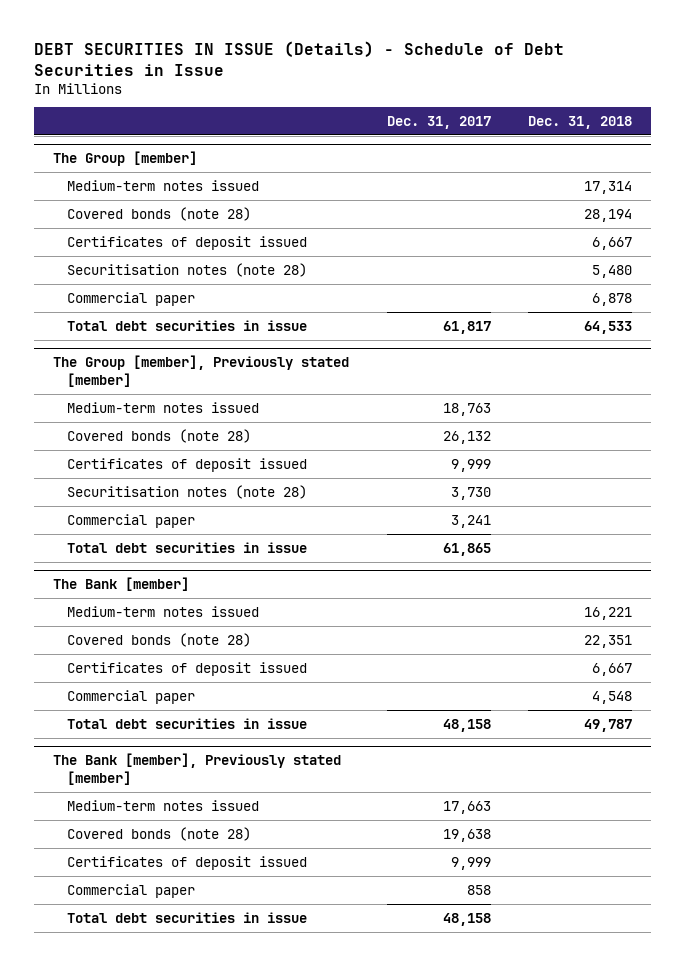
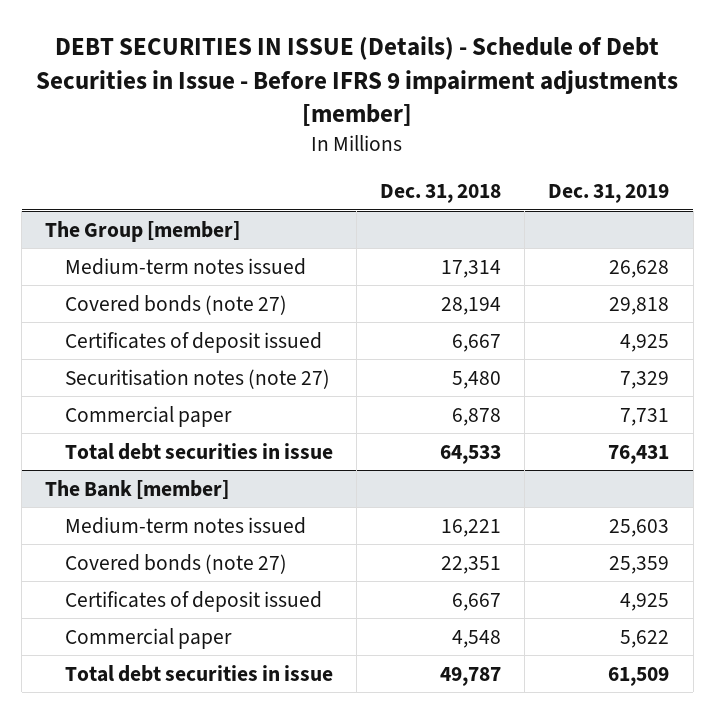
- DEBT SECURITIES IN ISSUE (Details) - Schedule of Debt Securities in Issue
+ DEBT SECURITIES IN ISSUE (Details) - Schedule of Debt Securities in Issue - Before IFRS 9 impairment adjustments [member]
- | Dec. 31, 2017 | Dec. 31, 2018
+ | Dec. 31, 2018 | Dec. 31, 2019
@ The Group [member]
- Covered bonds (note 28) | | 28,194
+ Covered bonds (note 27) | 28,194 | 29,818
- Securitisation notes (note 28) | | 5,480
+ Securitisation notes (note 27) | 5,480 | 7,329
- The Group [member], Previously stated [member]
- Medium-term notes issued | 18,763 |
- Covered bonds (note 28) | 26,132 |
- Certificates of deposit issued | 9,999 |
- Securitisation notes (note 28) | 3,730 |
- Commercial paper | 3,241 |
- Total debt securities in issue | 61,865 |
@ The Bank [member]
- Covered bonds (note 28) | | 22,351
+ Covered bonds (note 27) | 22,351 | 25,359
- The Bank [member], Previously stated [member]
- Medium-term notes issued | 17,663 |
- Covered bonds (note 28) | 19,638 |
- Certificates of deposit issued | 9,999 |
- Commercial paper | 858 |
- Total debt securities in issue | 48,158 |

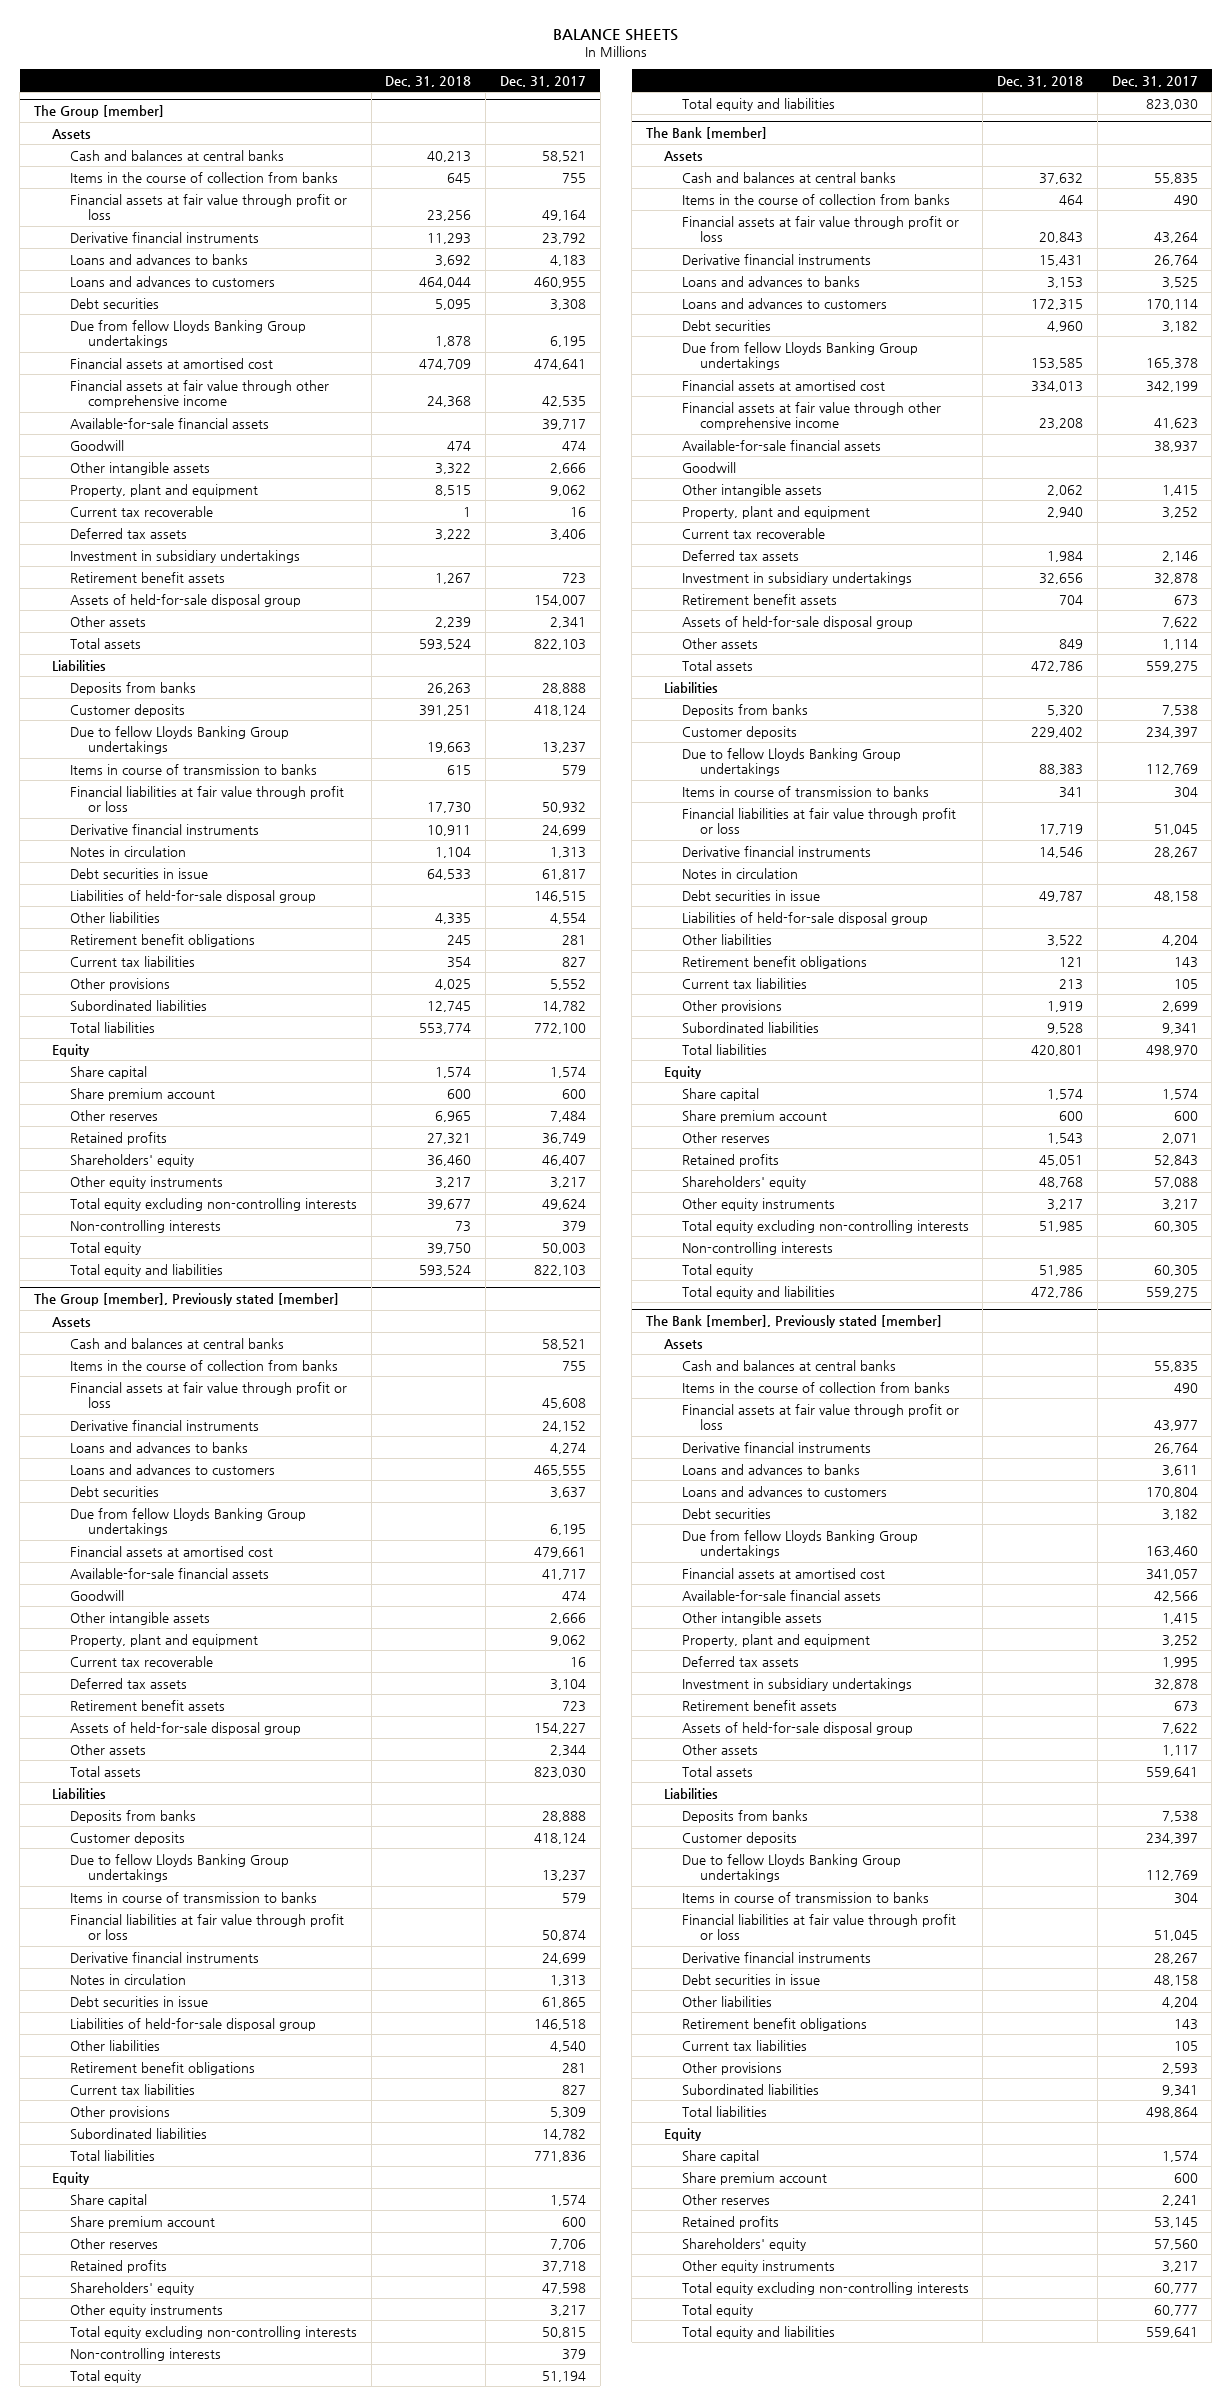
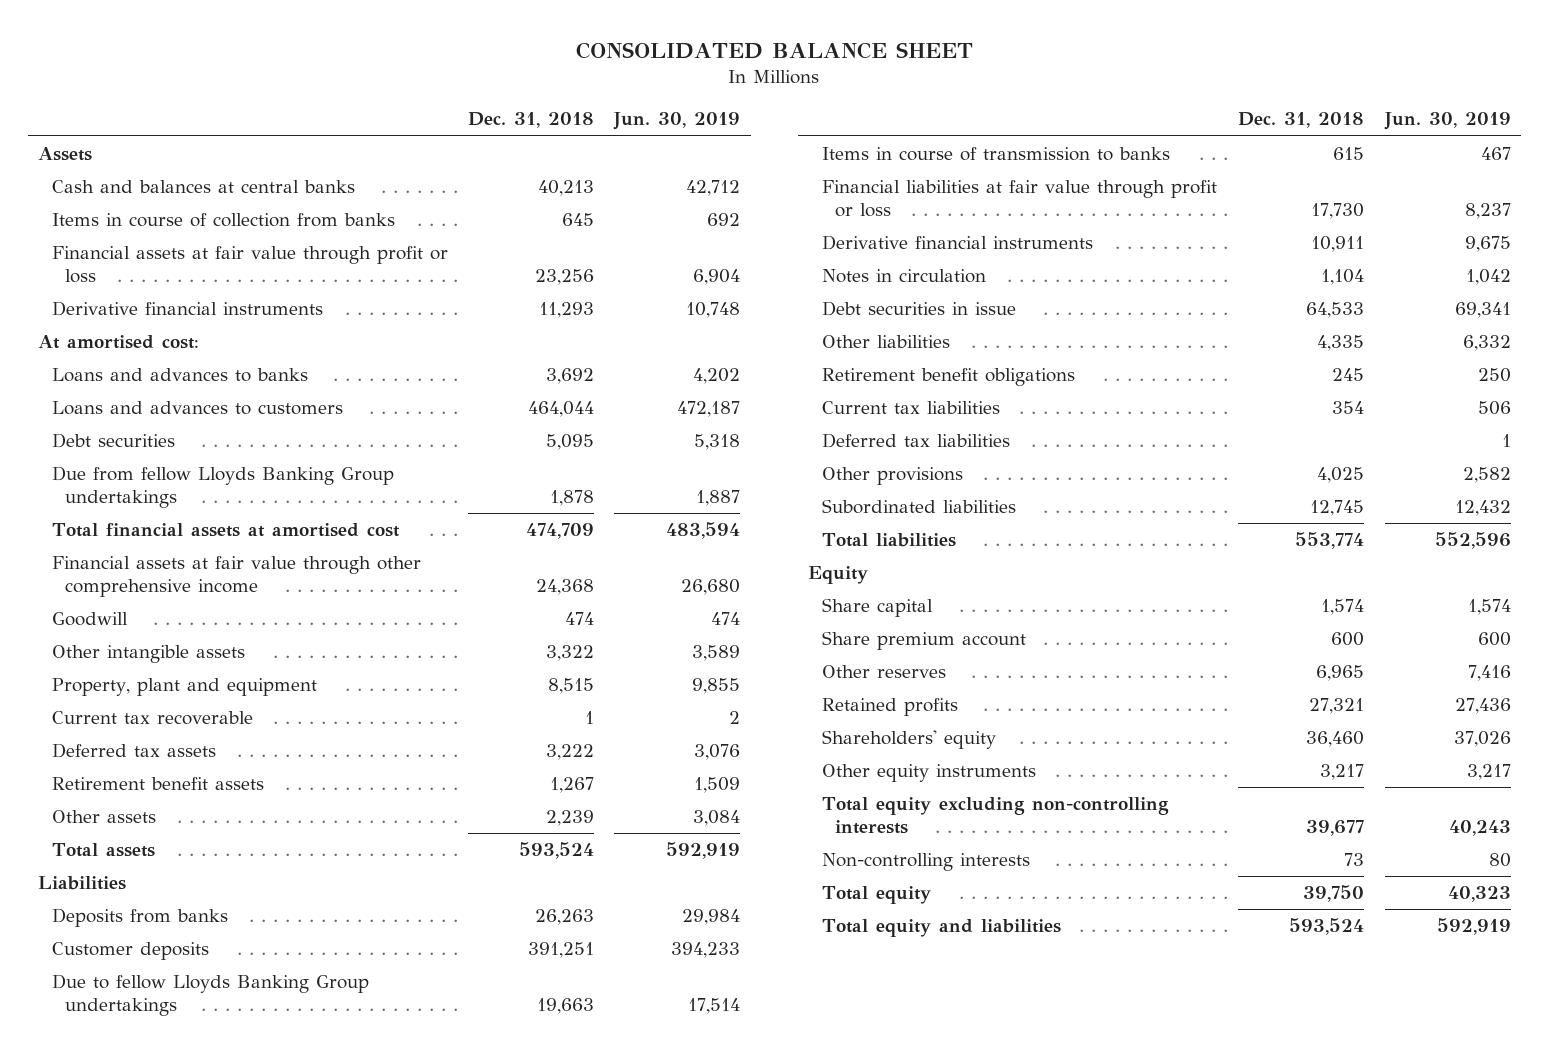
- BALANCE SHEETS
+ CONSOLIDATED BALANCE SHEET
- | Dec. 31, 2018 | Dec. 31, 2017
+ | Dec. 31, 2018 | Jun. 30, 2019
- The Group [member]
- Items in the course of collection from banks | 645 | 755
+ Items in course of collection from banks | 645 | 692
+ At amortised cost:
- Financial assets at amortised cost | 474,709 | 474,641
+ Total financial assets at amortised cost | 474,709 | 483,594
- Available-for-sale financial assets | | 39,717
- Investment in subsidiary undertakings
- Assets of held-for-sale disposal group | | 154,007
- Liabilities of held-for-sale disposal group | | 146,515
+ Deferred tax liabilities | | 1
- The Group [member], Previously stated [member]
- Assets
- Cash and balances at central banks | | 58,521
- Items in the course of collection from banks | | 755
- Financial assets at fair value through profit or loss | | 45,608
- Derivative financial instruments | | 24,152
- Loans and advances to banks | | 4,274
- Loans and advances to customers | | 465,555
- Debt securities | | 3,637
- Due from fellow Lloyds Banking Group undertakings | | 6,195
- Financial assets at amortised cost | | 479,661
- Available-for-sale financial assets | | 41,717
- Goodwill | | 474
- Other intangible assets | | 2,666
- Property, plant and equipment | | 9,062
- Current tax recoverable | | 16
- Deferred tax assets | | 3,104
- Retirement benefit assets | | 723
- Assets of held-for-sale disposal group | | 154,227
- Other assets | | 2,344
- Total assets | | 823,030
- Liabilities
- Deposits from banks | | 28,888
- Customer deposits | | 418,124
- Due to fellow Lloyds Banking Group undertakings | | 13,237
- Items in course of transmission to banks | | 579
- Financial liabilities at fair value through profit or loss | | 50,874
- Derivative financial instruments | | 24,699
- Notes in circulation | | 1,313
- Debt securities in issue | | 61,865
- Liabilities of held-for-sale disposal group | | 146,518
- Other liabilities | | 4,540
- Retirement benefit obligations | | 281
- Current tax liabilities | | 827
- Other provisions | | 5,309
- Subordinated liabilities | | 14,782
- Total liabilities | | 771,836
- Equity
- Share capital | | 1,574
- Share premium account | | 600
- Other reserves | | 7,706
- Retained profits | | 37,718
- Shareholders' equity | | 47,598
- Other equity instruments | | 3,217
- Total equity excluding non-controlling interests | | 50,815
- Non-controlling interests | | 379
- Total equity | | 51,194
- Total equity and liabilities | | 823,030
- The Bank [member]
- Assets
- Cash and balances at central banks | 37,632 | 55,835
- Items in the course of collection from banks | 464 | 490
- Financial assets at fair value through profit or loss | 20,843 | 43,264
- Derivative financial instruments | 15,431 | 26,764
- Loans and advances to banks | 3,153 | 3,525
- Loans and advances to customers | 172,315 | 170,114
- Debt securities | 4,960 | 3,182
- Due from fellow Lloyds Banking Group undertakings | 153,585 | 165,378
- Financial assets at amortised cost | 334,013 | 342,199
- Financial assets at fair value through other comprehensive income | 23,208 | 41,623
- Available-for-sale financial assets | | 38,937
- Goodwill
- Other intangible assets | 2,062 | 1,415
- Property, plant and equipment | 2,940 | 3,252
- Current tax recoverable
- Deferred tax assets | 1,984 | 2,146
- Investment in subsidiary undertakings | 32,656 | 32,878
- Retirement benefit assets | 704 | 673
- Assets of held-for-sale disposal group | | 7,622
- Other assets | 849 | 1,114
- Total assets | 472,786 | 559,275
- Liabilities
- Deposits from banks | 5,320 | 7,538
- Customer deposits | 229,402 | 234,397
- Due to fellow Lloyds Banking Group undertakings | 88,383 | 112,769
- Items in course of transmission to banks | 341 | 304
- Financial liabilities at fair value through profit or loss | 17,719 | 51,045
- Derivative financial instruments | 14,546 | 28,267
- Notes in circulation
- Debt securities in issue | 49,787 | 48,158
- Liabilities of held-for-sale disposal group
- Other liabilities | 3,522 | 4,204
- Retirement benefit obligations | 121 | 143
- Current tax liabilities | 213 | 105
- Other provisions | 1,919 | 2,699
- Subordinated liabilities | 9,528 | 9,341
- Total liabilities | 420,801 | 498,970
- Equity
- Share capital | 1,574 | 1,574
- Share premium account | 600 | 600
- Other reserves | 1,543 | 2,071
- Retained profits | 45,051 | 52,843
- Shareholders' equity | 48,768 | 57,088
- Other equity instruments | 3,217 | 3,217
- Total equity excluding non-controlling interests | 51,985 | 60,305
- Non-controlling interests
- Total equity | 51,985 | 60,305
- Total equity and liabilities | 472,786 | 559,275
- The Bank [member], Previously stated [member]
- Assets
- Cash and balances at central banks | | 55,835
- Items in the course of collection from banks | | 490
- Financial assets at fair value through profit or loss | | 43,977
- Derivative financial instruments | | 26,764
- Loans and advances to banks | | 3,611
- Loans and advances to customers | | 170,804
- Debt securities | | 3,182
- Due from fellow Lloyds Banking Group undertakings | | 163,460
- Financial assets at amortised cost | | 341,057
- Available-for-sale financial assets | | 42,566
- Other intangible assets | | 1,415
- Property, plant and equipment | | 3,252
- Deferred tax assets | | 1,995
- Investment in subsidiary undertakings | | 32,878
- Retirement benefit assets | | 673
- Assets of held-for-sale disposal group | | 7,622
- Other assets | | 1,117
- Total assets | | 559,641
- Liabilities
- Deposits from banks | | 7,538
- Customer deposits | | 234,397
- Due to fellow Lloyds Banking Group undertakings | | 112,769
- Items in course of transmission to banks | | 304
- Financial liabilities at fair value through profit or loss | | 51,045
- Derivative financial instruments | | 28,267
- Debt securities in issue | | 48,158
- Other liabilities | | 4,204
- Retirement benefit obligations | | 143
- Current tax liabilities | | 105
- Other provisions | | 2,593
- Subordinated liabilities | | 9,341
- Total liabilities | | 498,864
- Equity
- Share capital | | 1,574
- Share premium account | | 600
- Other reserves | | 2,241
- Retained profits | | 53,145
- Shareholders' equity | | 57,560
- Other equity instruments | | 3,217
- Total equity excluding non-controlling interests | | 60,777
- Total equity | | 60,777
- Total equity and liabilities | | 559,641

